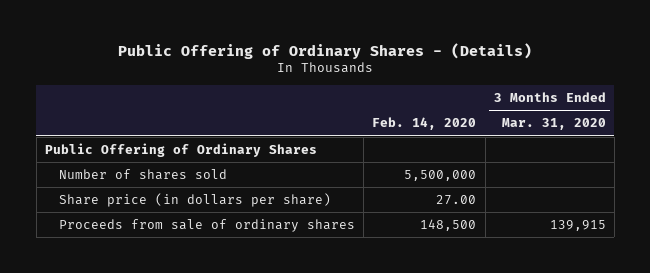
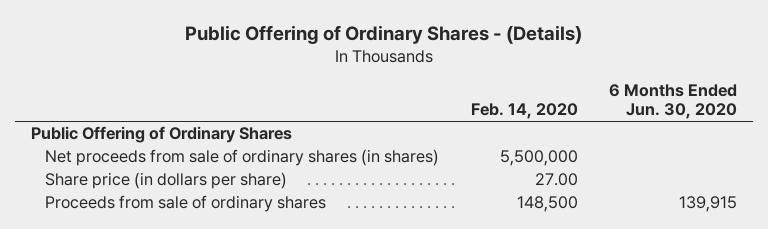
- | Feb. 14, 2020 | 3 Months Ended Mar. 31, 2020
+ | Feb. 14, 2020 | 6 Months Ended Jun. 30, 2020
- Number of shares sold | 5,500,000 |
+ Net proceeds from sale of ordinary shares (in shares) | 5,500,000 |

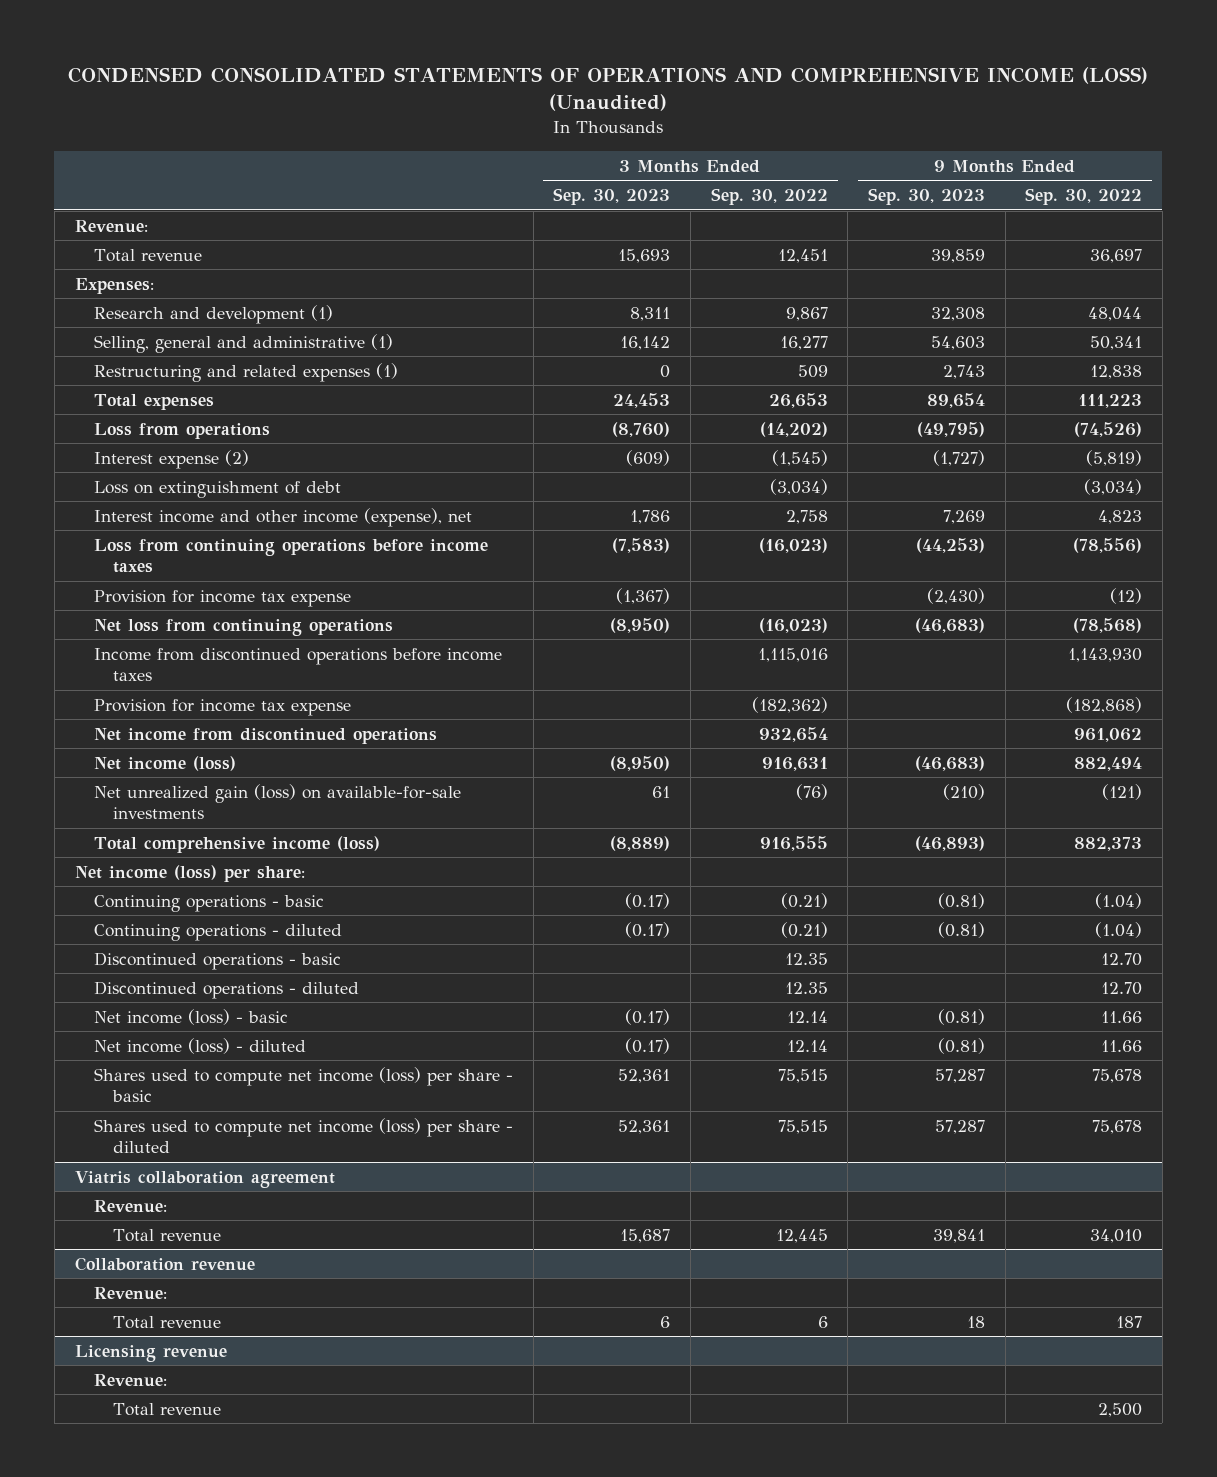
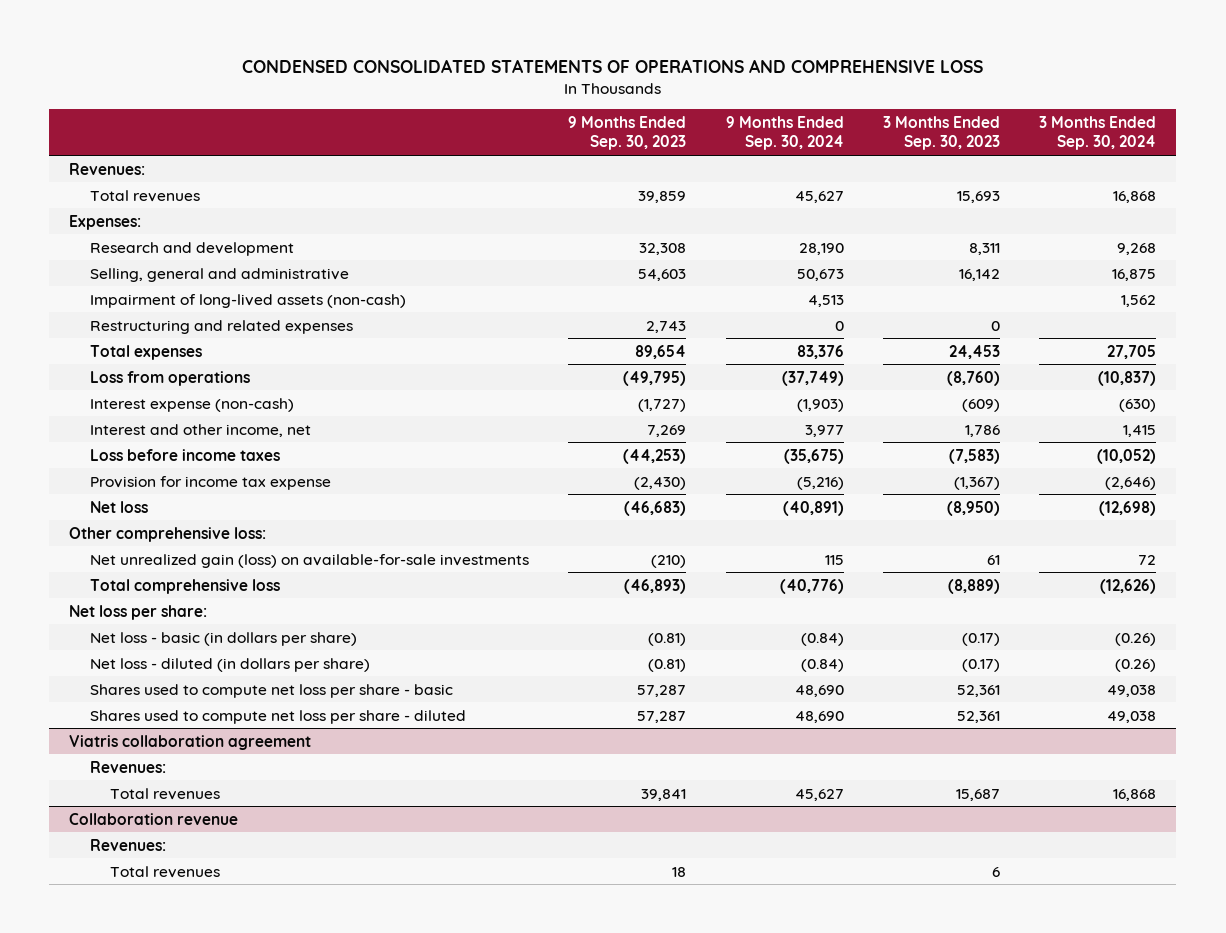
- CONDENSED CONSOLIDATED STATEMENTS OF OPERATIONS AND COMPREHENSIVE INCOME (LOSS) (Unaudited)
+ CONDENSED CONSOLIDATED STATEMENTS OF OPERATIONS AND COMPREHENSIVE LOSS
- | 3 Months Ended Sep. 30, 2023 | 3 Months Ended Sep. 30, 2022 | 9 Months Ended Sep. 30, 2023 | 9 Months Ended Sep. 30, 2022
+ | 9 Months Ended Sep. 30, 2023 | 9 Months Ended Sep. 30, 2024 | 3 Months Ended Sep. 30, 2023 | 3 Months Ended Sep. 30, 2024
- Revenue:
- Total revenue | 15,693 | 12,451 | 39,859 | 36,697
+ Revenues:
+ Total revenues | 39,859 | 45,627 | 15,693 | 16,868
- Research and development (1) | 8,311 | 9,867 | 32,308 | 48,044
- Selling, general and administrative (1) | 16,142 | 16,277 | 54,603 | 50,341
- Restructuring and related expenses (1) | 0 | 509 | 2,743 | 12,838
+ Research and development | 32,308 | 28,190 | 8,311 | 9,268
+ Selling, general and administrative | 54,603 | 50,673 | 16,142 | 16,875
+ Impairment of long-lived assets (non-cash) | | 4,513 | | 1,562
+ Restructuring and related expenses | 2,743 | 0 | 0 |
- Interest expense (2) | (609) | (1,545) | (1,727) | (5,819)
- Loss on extinguishment of debt | | (3,034) | | (3,034)
- Interest income and other income (expense), net | 1,786 | 2,758 | 7,269 | 4,823
- Loss from continuing operations before income taxes | (7,583) | (16,023) | (44,253) | (78,556)
+ Interest expense (non-cash) | (1,727) | (1,903) | (609) | (630)
+ Interest and other income, net | 7,269 | 3,977 | 1,786 | 1,415
+ Loss before income taxes | (44,253) | (35,675) | (7,583) | (10,052)
- Net loss from continuing operations | (8,950) | (16,023) | (46,683) | (78,568)
- Income from discontinued operations before income taxes | | 1,115,016 | | 1,143,930
- Provision for income tax expense | | (182,362) | | (182,868)
- Net income from discontinued operations | | 932,654 | | 961,062
- Net income (loss) | (8,950) | 916,631 | (46,683) | 882,494
+ Net loss | (46,683) | (40,891) | (8,950) | (12,698)
+ Other comprehensive loss:
- Total comprehensive income (loss) | (8,889) | 916,555 | (46,893) | 882,373
- Net income (loss) per share:
- Continuing operations - basic | (0.17) | (0.21) | (0.81) | (1.04)
- Continuing operations - diluted | (0.17) | (0.21) | (0.81) | (1.04)
- Discontinued operations - basic | | 12.35 | | 12.70
- Discontinued operations - diluted | | 12.35 | | 12.70
- Net income (loss) - basic | (0.17) | 12.14 | (0.81) | 11.66
- Net income (loss) - diluted | (0.17) | 12.14 | (0.81) | 11.66
- Shares used to compute net income (loss) per share - basic | 52,361 | 75,515 | 57,287 | 75,678
- Shares used to compute net income (loss) per share - diluted | 52,361 | 75,515 | 57,287 | 75,678
+ Total comprehensive loss | (46,893) | (40,776) | (8,889) | (12,626)
+ Net loss per share:
+ Net loss - basic (in dollars per share) | (0.81) | (0.84) | (0.17) | (0.26)
+ Net loss - diluted (in dollars per share) | (0.81) | (0.84) | (0.17) | (0.26)
+ Shares used to compute net loss per share - basic | 57,287 | 48,690 | 52,361 | 49,038
+ Shares used to compute net loss per share - diluted | 57,287 | 48,690 | 52,361 | 49,038
@ Viatris collaboration agreement
- Revenue:
- Total revenue | 15,687 | 12,445 | 39,841 | 34,010
+ Revenues:
+ Total revenues | 39,841 | 45,627 | 15,687 | 16,868
@ Collaboration revenue
- Revenue:
- Total revenue | 6 | 6 | 18 | 187
- Licensing revenue
- Revenue:
- Total revenue | | | | 2,500
@ Collaboration revenue
+ Revenues:
+ Total revenues | 18 | | 6 |

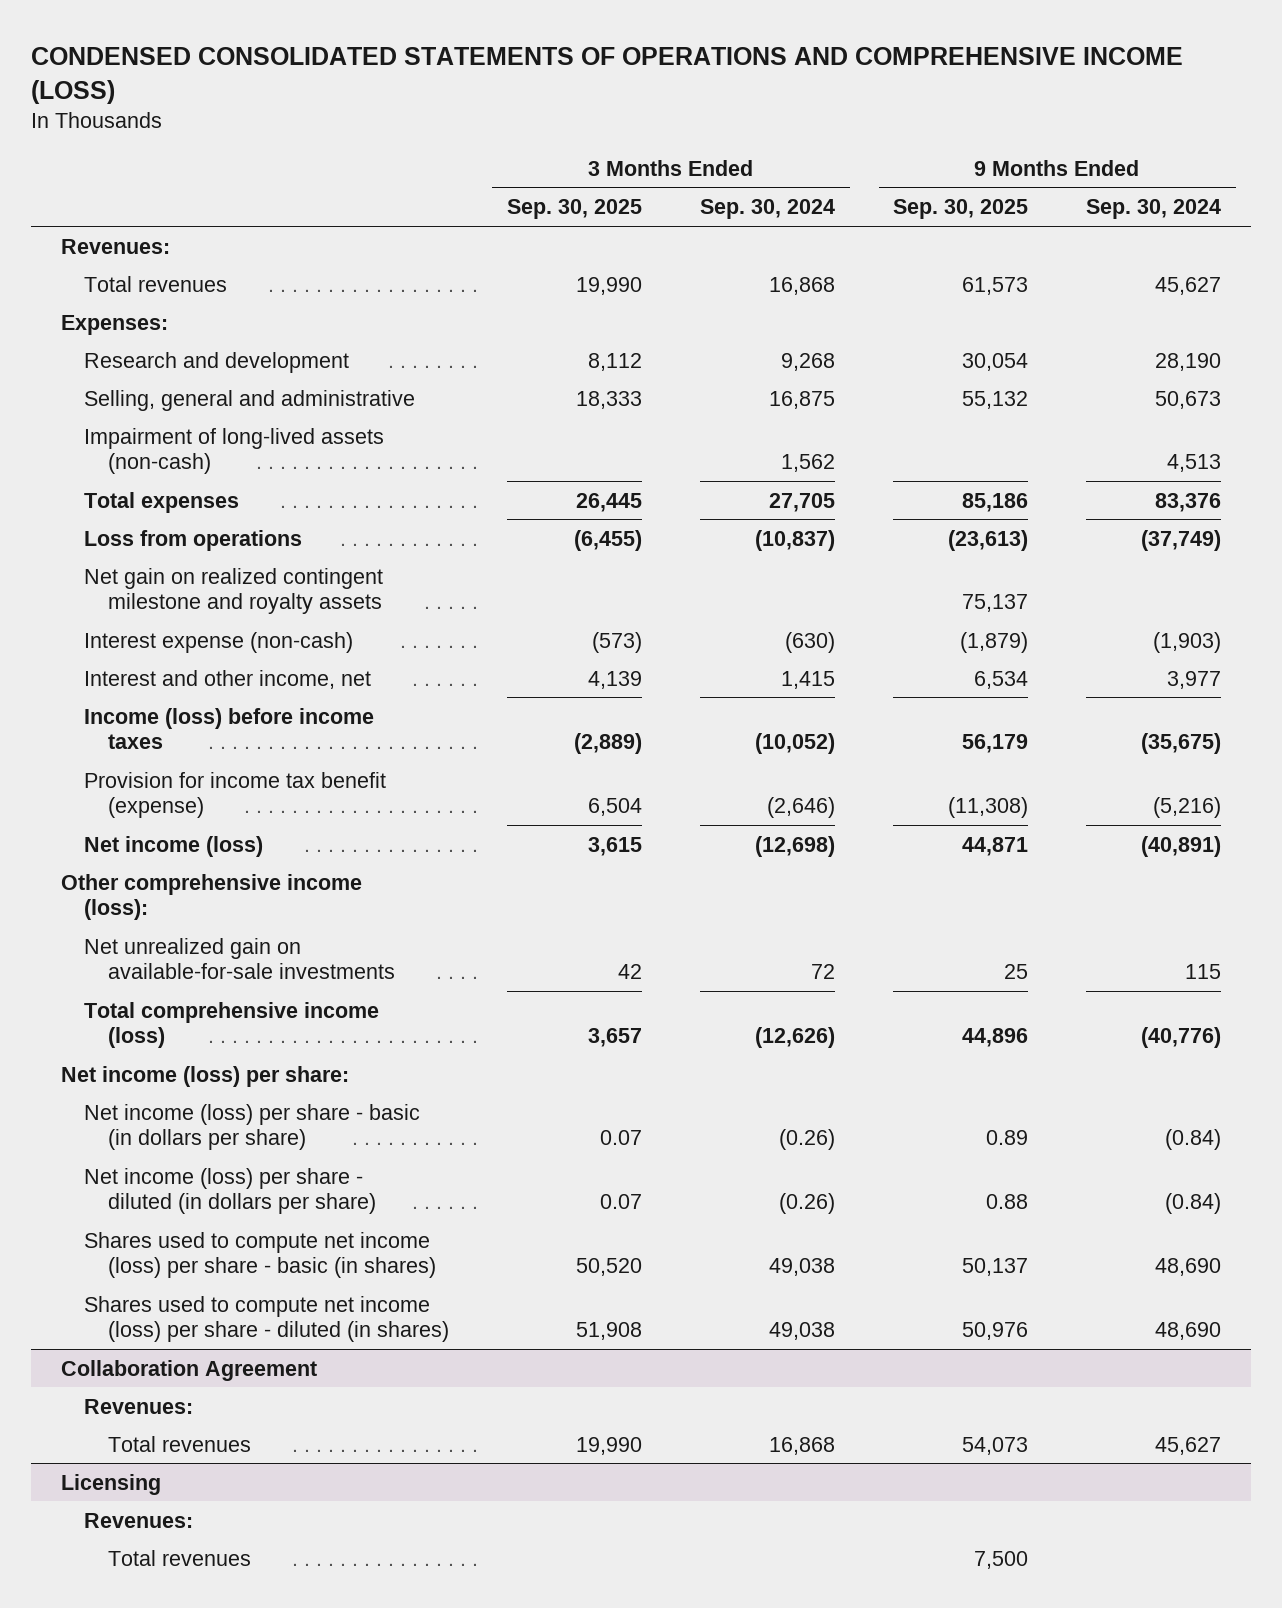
- CONDENSED CONSOLIDATED STATEMENTS OF OPERATIONS AND COMPREHENSIVE LOSS
+ CONDENSED CONSOLIDATED STATEMENTS OF OPERATIONS AND COMPREHENSIVE INCOME (LOSS)
- | 9 Months Ended Sep. 30, 2023 | 9 Months Ended Sep. 30, 2024 | 3 Months Ended Sep. 30, 2023 | 3 Months Ended Sep. 30, 2024
+ | 3 Months Ended Sep. 30, 2025 | 3 Months Ended Sep. 30, 2024 | 9 Months Ended Sep. 30, 2025 | 9 Months Ended Sep. 30, 2024
- Restructuring and related expenses | 2,743 | 0 | 0 |
+ Net gain on realized contingent milestone and royalty assets | | | 75,137 |
- Loss before income taxes | (44,253) | (35,675) | (7,583) | (10,052)
- Provision for income tax expense | (2,430) | (5,216) | (1,367) | (2,646)
- Net loss | (46,683) | (40,891) | (8,950) | (12,698)
- Other comprehensive loss:
- Net unrealized gain (loss) on available-for-sale investments | (210) | 115 | 61 | 72
- Total comprehensive loss | (46,893) | (40,776) | (8,889) | (12,626)
- Net loss per share:
- Net loss - basic (in dollars per share) | (0.81) | (0.84) | (0.17) | (0.26)
- Net loss - diluted (in dollars per share) | (0.81) | (0.84) | (0.17) | (0.26)
- Shares used to compute net loss per share - basic | 57,287 | 48,690 | 52,361 | 49,038
- Shares used to compute net loss per share - diluted | 57,287 | 48,690 | 52,361 | 49,038
- Viatris collaboration agreement
+ Income (loss) before income taxes | (2,889) | (10,052) | 56,179 | (35,675)
+ Provision for income tax benefit (expense) | 6,504 | (2,646) | (11,308) | (5,216)
+ Net income (loss) | 3,615 | (12,698) | 44,871 | (40,891)
+ Other comprehensive income (loss):
+ Net unrealized gain on available-for-sale investments | 42 | 72 | 25 | 115
+ Total comprehensive income (loss) | 3,657 | (12,626) | 44,896 | (40,776)
+ Net income (loss) per share:
+ Net income (loss) per share - basic (in dollars per share) | 0.07 | (0.26) | 0.89 | (0.84)
+ Net income (loss) per share - diluted (in dollars per share) | 0.07 | (0.26) | 0.88 | (0.84)
+ Shares used to compute net income (loss) per share - basic (in shares) | 50,520 | 49,038 | 50,137 | 48,690
+ Shares used to compute net income (loss) per share - diluted (in shares) | 51,908 | 49,038 | 50,976 | 48,690
+ Collaboration Agreement
- Collaboration revenue
+ Licensing

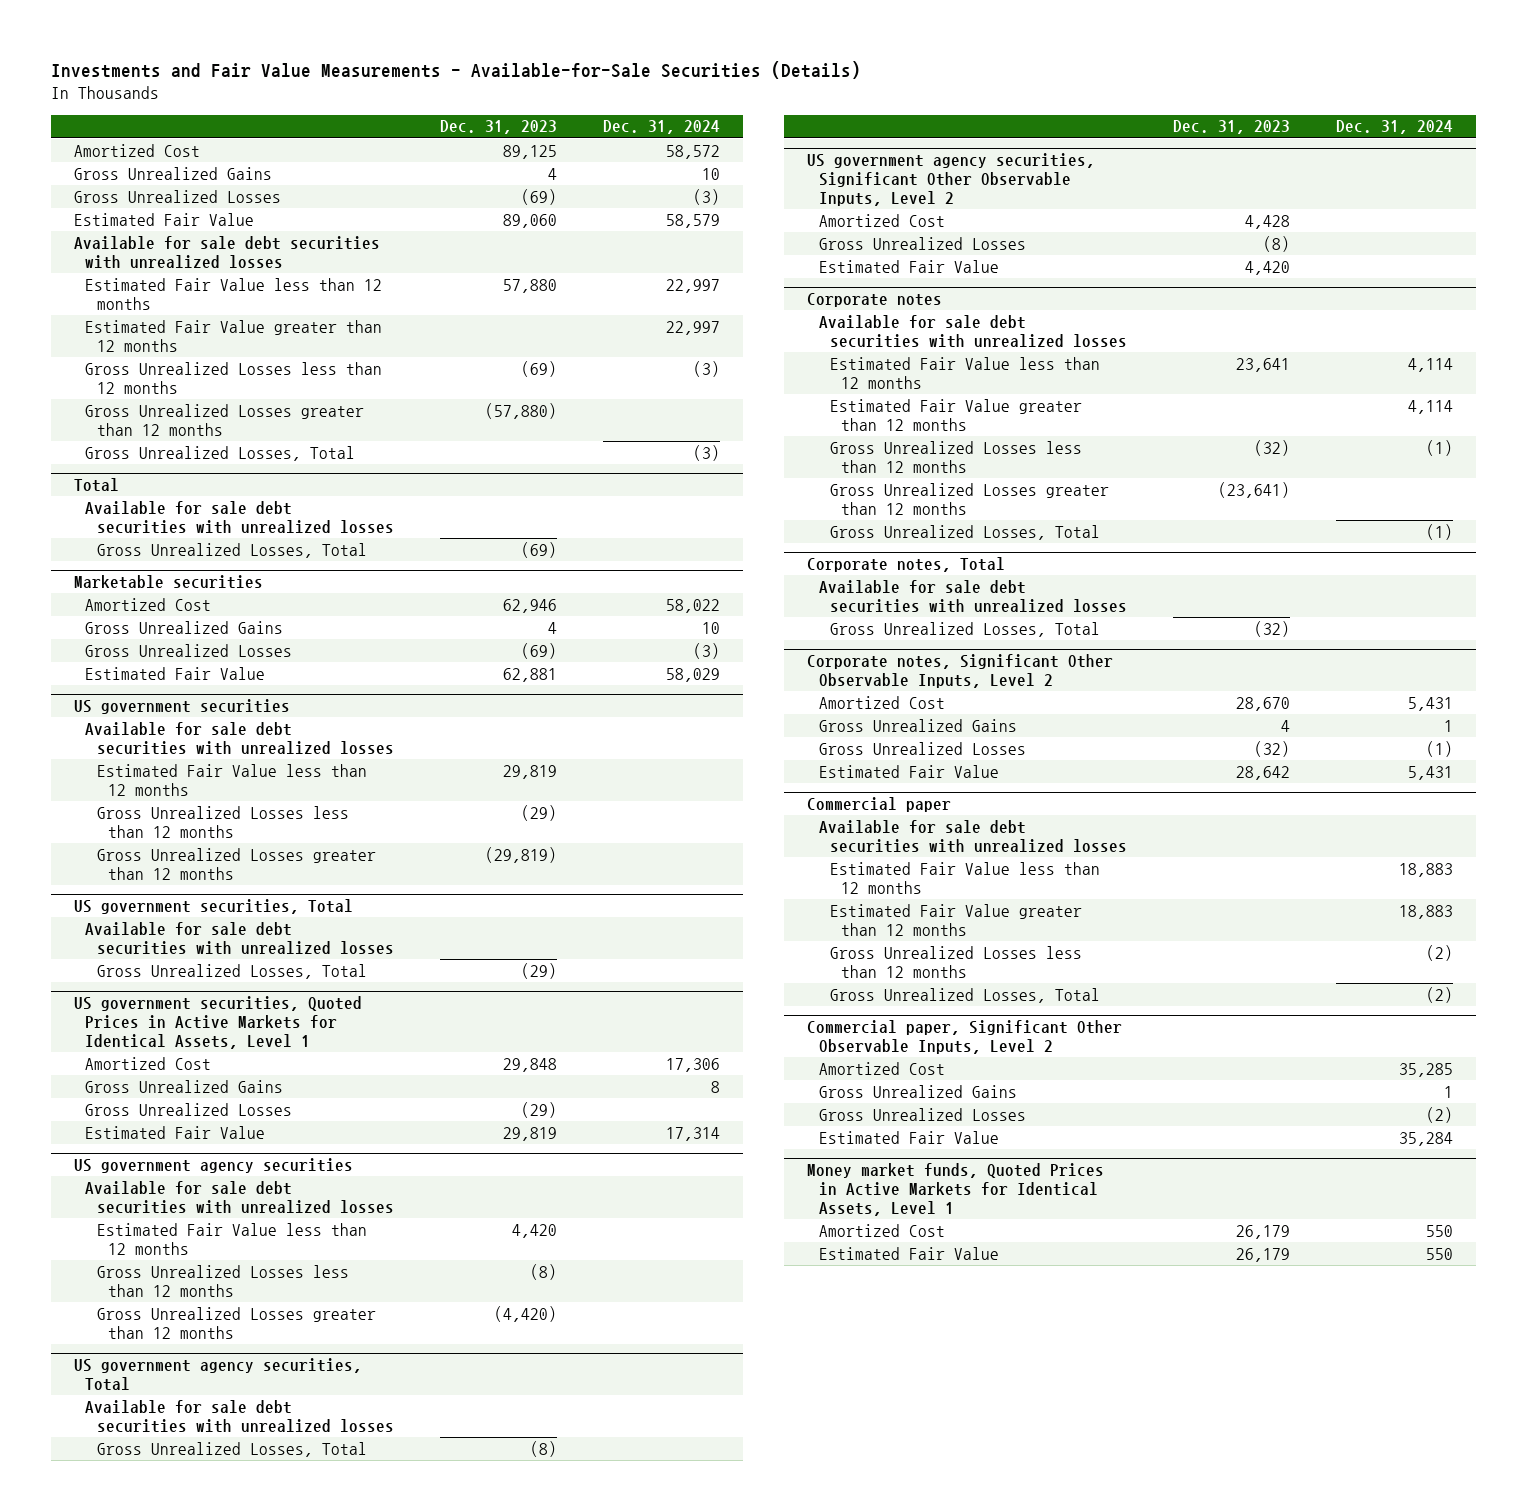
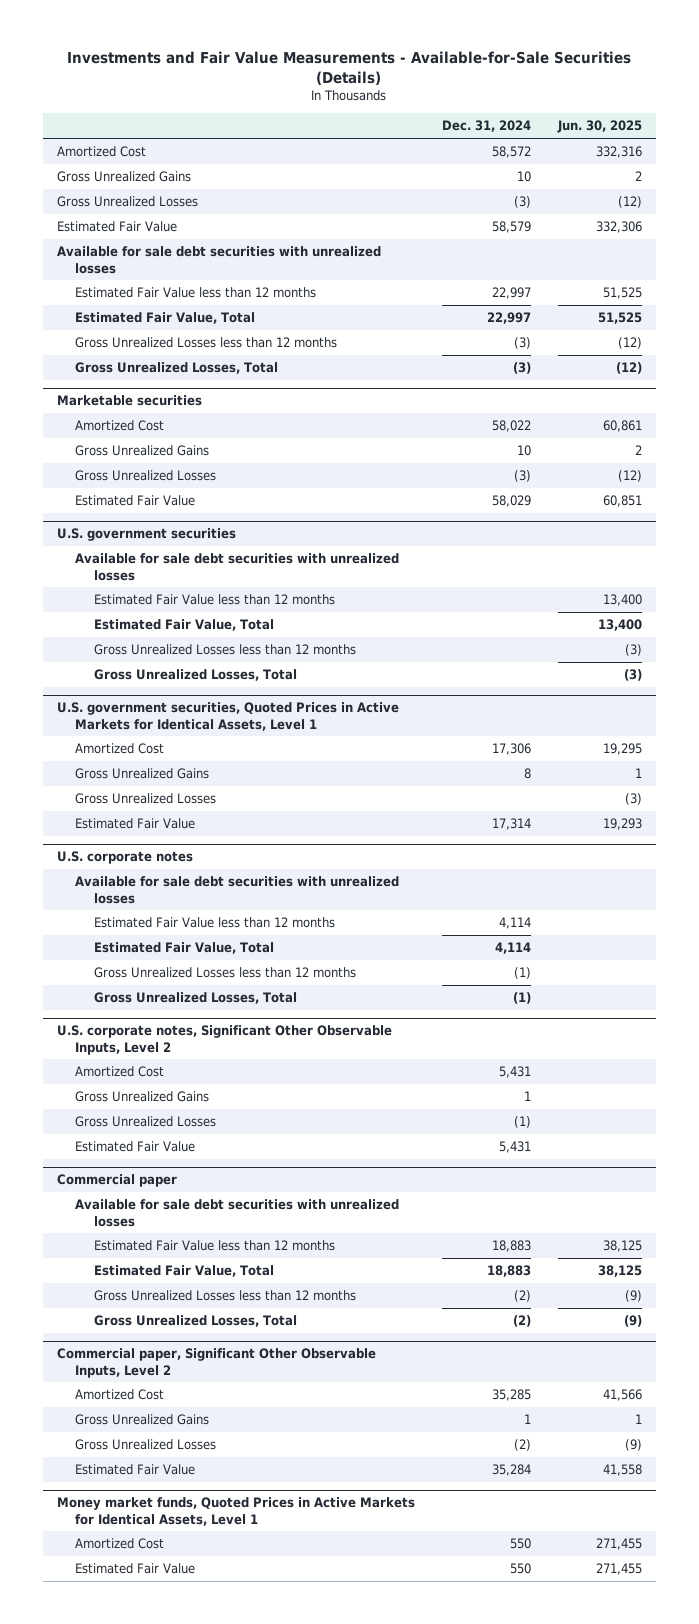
- | Dec. 31, 2023 | Dec. 31, 2024
+ | Dec. 31, 2024 | Jun. 30, 2025
- Estimated Fair Value greater than 12 months | | 22,997
+ Estimated Fair Value, Total | 22,997 | 51,525
- Gross Unrealized Losses greater than 12 months | (57,880) |
- Total
- Available for sale debt securities with unrealized losses
- Gross Unrealized Losses, Total | (69) |
- US government securities
+ U.S. government securities
+ Estimated Fair Value, Total | | 13,400
- Gross Unrealized Losses greater than 12 months | (29,819) |
- US government securities, Total
- Available for sale debt securities with unrealized losses
- US government securities, Quoted Prices in Active Markets for Identical Assets, Level 1
+ U.S. government securities, Quoted Prices in Active Markets for Identical Assets, Level 1
- US government agency securities
- Available for sale debt securities with unrealized losses
- Estimated Fair Value less than 12 months | 4,420 |
- Gross Unrealized Losses less than 12 months | (8) |
- Gross Unrealized Losses greater than 12 months | (4,420) |
- US government agency securities, Total
- Available for sale debt securities with unrealized losses
- Gross Unrealized Losses, Total | (8) |
- US government agency securities, Significant Other Observable Inputs, Level 2
- Amortized Cost | 4,428 |
- Gross Unrealized Losses | (8) |
- Estimated Fair Value | 4,420 |
- Corporate notes
+ U.S. corporate notes
- Estimated Fair Value greater than 12 months | | 4,114
+ Estimated Fair Value, Total | 4,114 |
- Gross Unrealized Losses greater than 12 months | (23,641) |
- Corporate notes, Total
- Available for sale debt securities with unrealized losses
- Gross Unrealized Losses, Total | (32) |
- Corporate notes, Significant Other Observable Inputs, Level 2
+ U.S. corporate notes, Significant Other Observable Inputs, Level 2
@ Commercial paper
- Estimated Fair Value greater than 12 months | | 18,883
+ Estimated Fair Value, Total | 18,883 | 38,125

